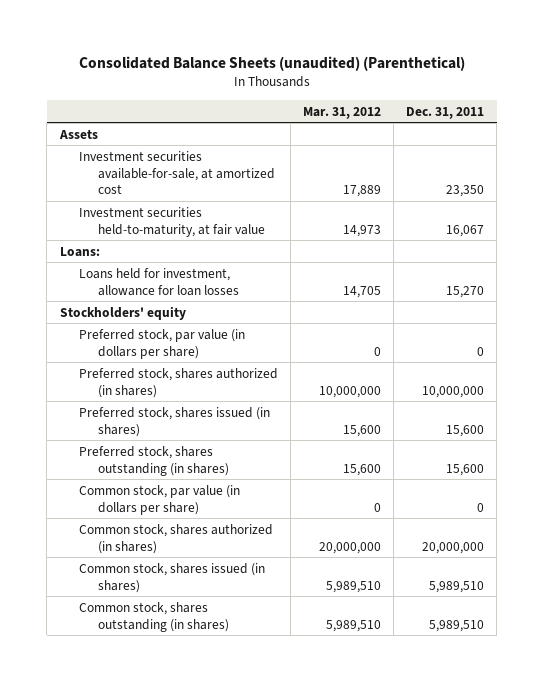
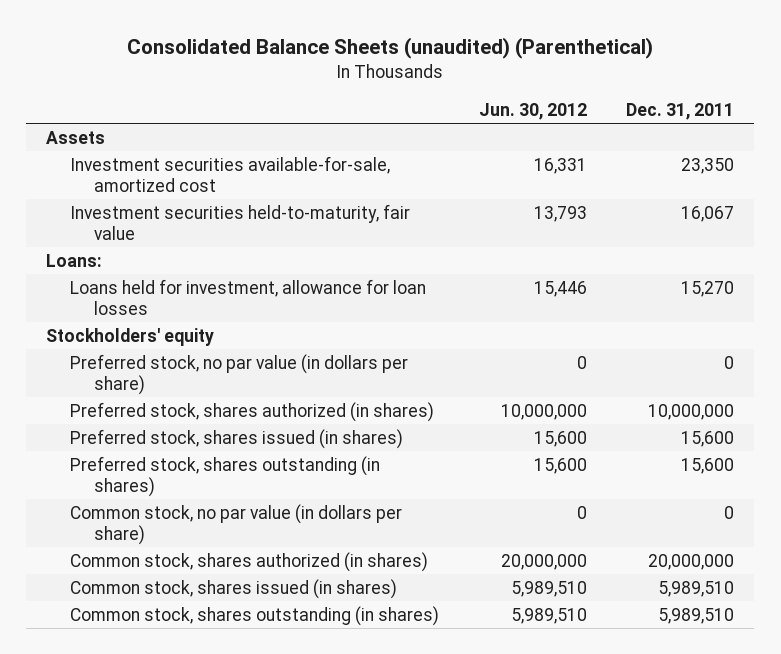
- | Mar. 31, 2012 | Dec. 31, 2011
+ | Jun. 30, 2012 | Dec. 31, 2011
- Investment securities available-for-sale, at amortized cost | 17,889 | 23,350
- Investment securities held-to-maturity, at fair value | 14,973 | 16,067
+ Investment securities available-for-sale, amortized cost | 16,331 | 23,350
+ Investment securities held-to-maturity, fair value | 13,793 | 16,067
- Preferred stock, par value (in dollars per share) | 0 | 0
+ Preferred stock, no par value (in dollars per share) | 0 | 0
- Common stock, par value (in dollars per share) | 0 | 0
+ Common stock, no par value (in dollars per share) | 0 | 0

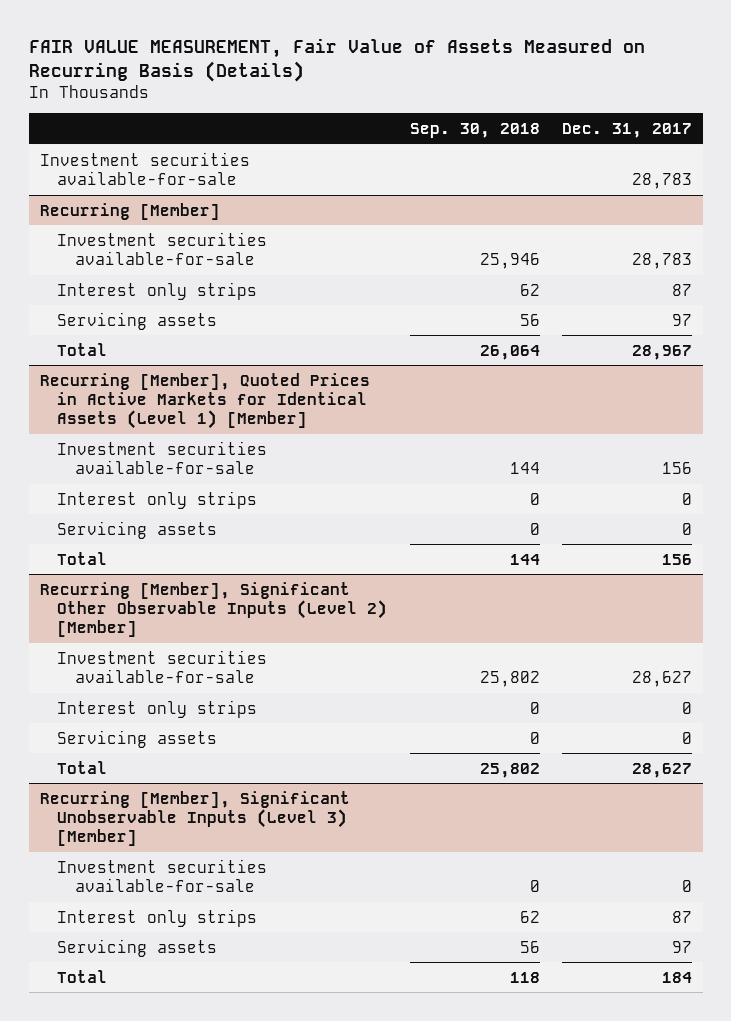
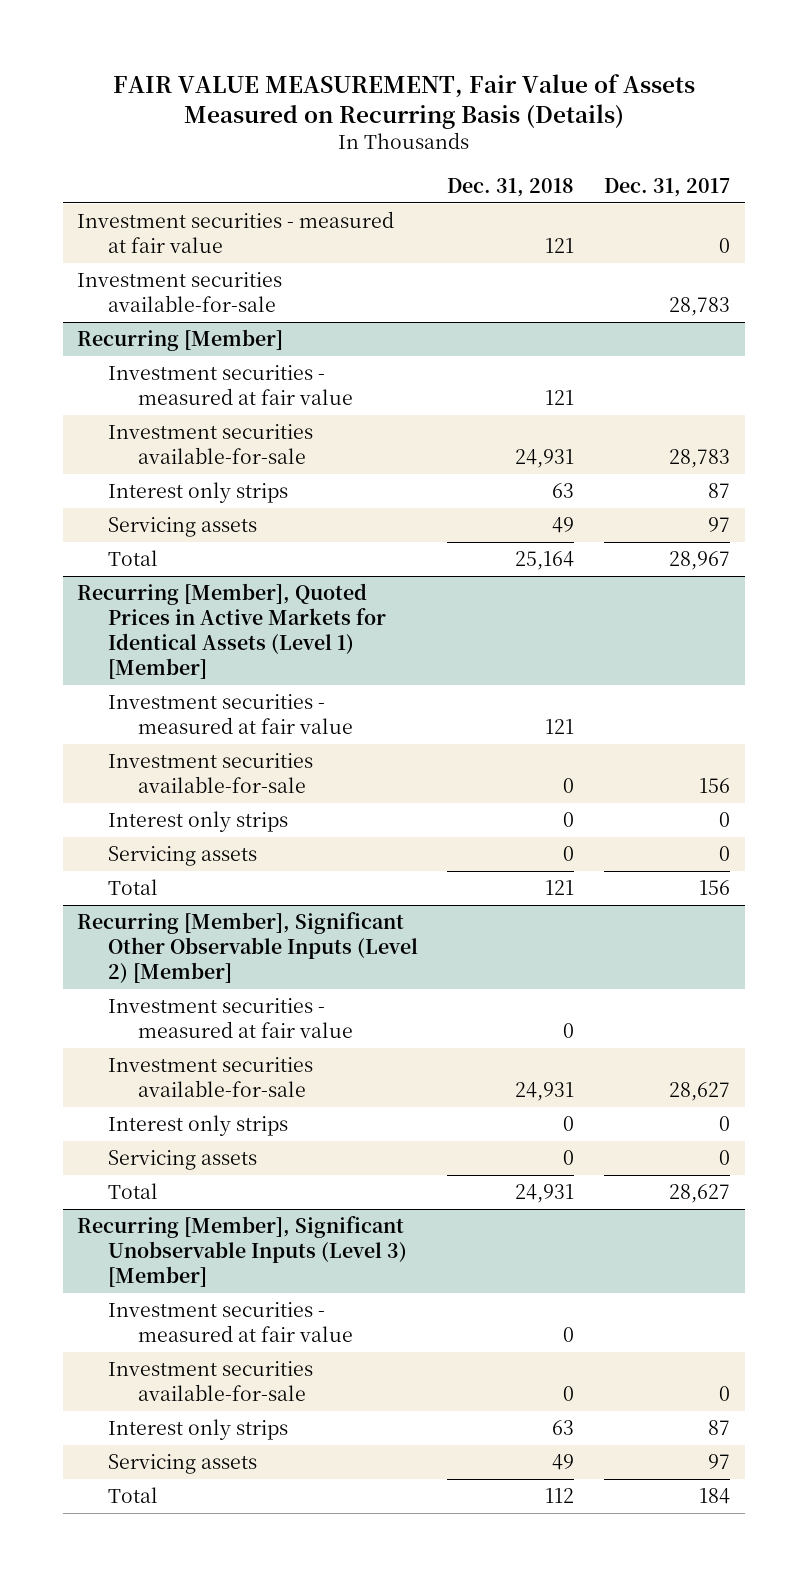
- | Sep. 30, 2018 | Dec. 31, 2017
+ | Dec. 31, 2018 | Dec. 31, 2017
+ Investment securities - measured at fair value | 121 | 0
@ Recurring [Member]
+ Investment securities - measured at fair value | 121 |
@ Recurring [Member], Quoted Prices in Active Markets for Identical Assets (Level 1) [Member]
+ Investment securities - measured at fair value | 121 |
@ Recurring [Member], Significant Other Observable Inputs (Level 2) [Member]
+ Investment securities - measured at fair value | 0 |
@ Recurring [Member], Significant Unobservable Inputs (Level 3) [Member]
+ Investment securities - measured at fair value | 0 |

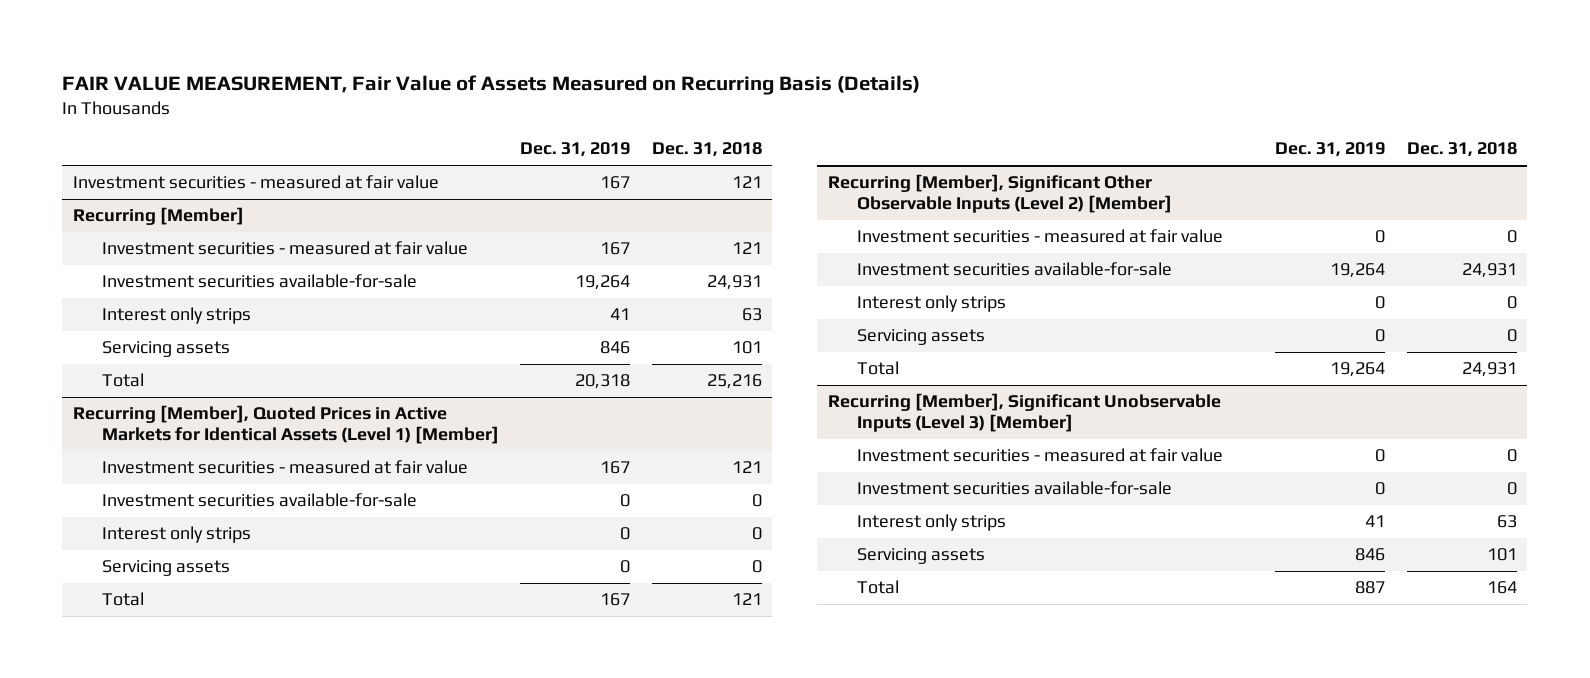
- | Dec. 31, 2018 | Dec. 31, 2017
+ | Dec. 31, 2019 | Dec. 31, 2018
- Investment securities available-for-sale | | 28,783
@ Recurring [Member]
- Servicing assets | 49 | 97
- Total | 25,164 | 28,967
+ Servicing assets | 846 | 101
+ Total | 20,318 | 25,216
@ Recurring [Member], Significant Unobservable Inputs (Level 3) [Member]
- Servicing assets | 49 | 97
- Total | 112 | 184
+ Servicing assets | 846 | 101
+ Total | 887 | 164

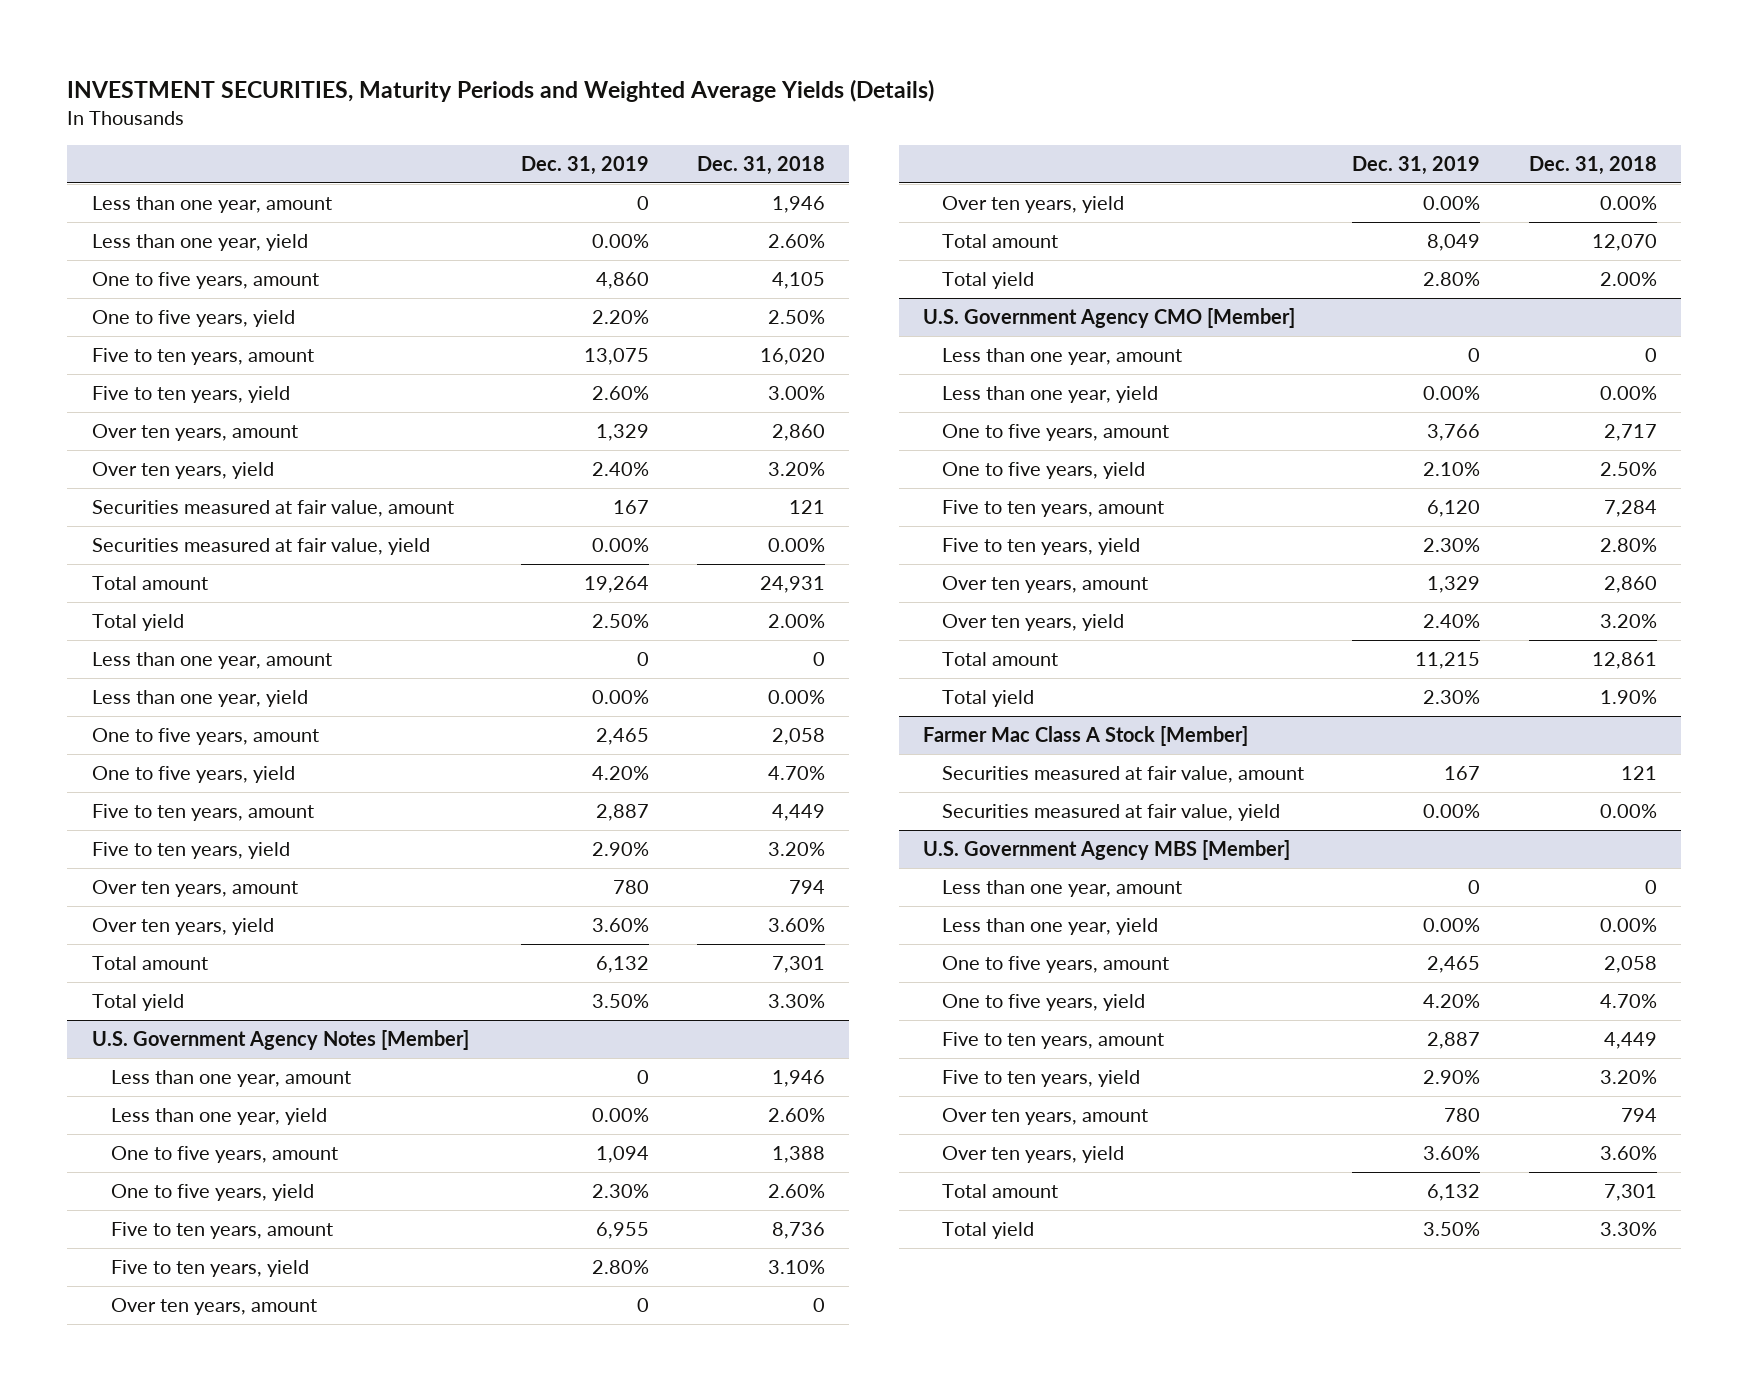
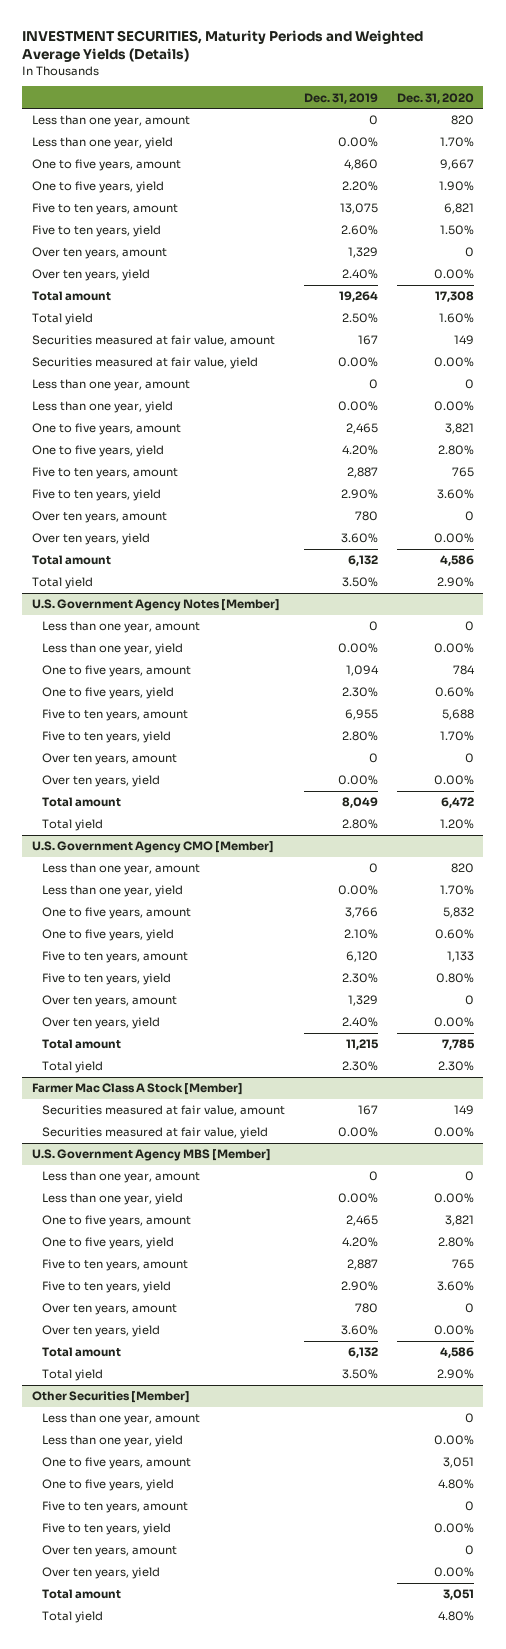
- | Dec. 31, 2019 | Dec. 31, 2018
+ | Dec. 31, 2019 | Dec. 31, 2020
moved down: Securities measured at fair value, amount | 167 | 149
moved down: Securities measured at fair value, yield | 0.00% | 0.00%
+ Other Securities [Member]
+ Less than one year, amount | | 0
+ Less than one year, yield | | 0.00%
+ One to five years, amount | | 3,051
+ One to five years, yield | | 4.80%
+ Five to ten years, amount | | 0
+ Five to ten years, yield | | 0.00%
+ Over ten years, amount | | 0
+ Over ten years, yield | | 0.00%
+ Total amount | | 3,051
+ Total yield | | 4.80%

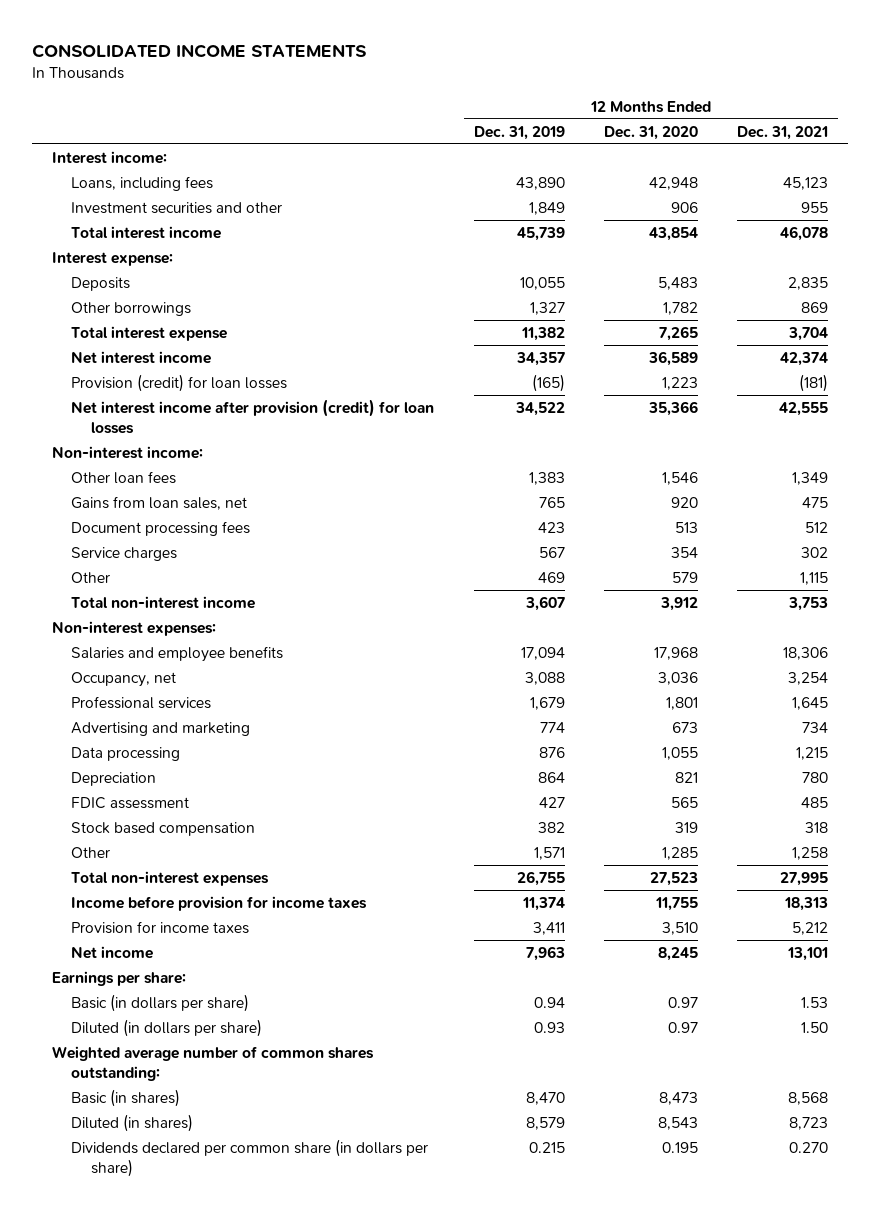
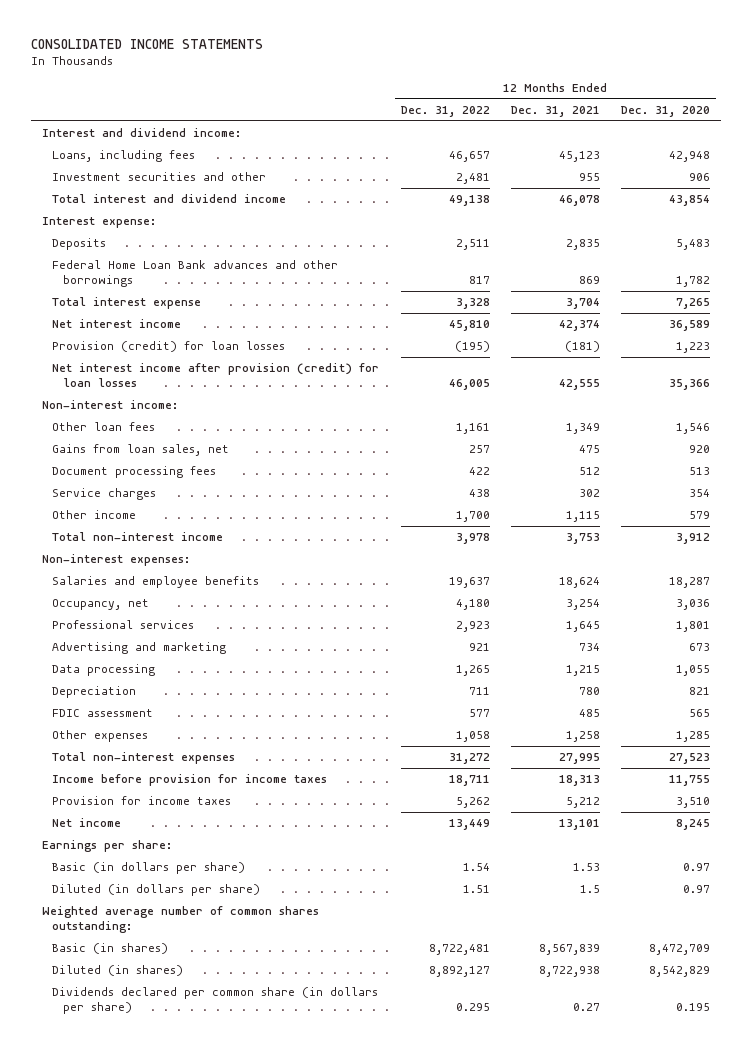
- | 12 Months Ended Dec. 31, 2019 | 12 Months Ended Dec. 31, 2020 | 12 Months Ended Dec. 31, 2021
+ | 12 Months Ended Dec. 31, 2022 | 12 Months Ended Dec. 31, 2021 | 12 Months Ended Dec. 31, 2020
- Interest income:
+ Interest and dividend income:
- Total interest income | 45,739 | 43,854 | 46,078
+ Total interest and dividend income | 49,138 | 46,078 | 43,854
- Other borrowings | 1,327 | 1,782 | 869
+ Federal Home Loan Bank advances and other borrowings | 817 | 869 | 1,782
- Other | 469 | 579 | 1,115
+ Other income | 1,700 | 1,115 | 579
- Salaries and employee benefits | 17,094 | 17,968 | 18,306
+ Salaries and employee benefits | 19,637 | 18,624 | 18,287
- Stock based compensation | 382 | 319 | 318
- Other | 1,571 | 1,285 | 1,258
+ Other expenses | 1,058 | 1,258 | 1,285
- Diluted (in dollars per share) | 0.93 | 0.97 | 1.50
+ Diluted (in dollars per share) | 1.51 | 1.5 | 0.97
- Basic (in shares) | 8,470 | 8,473 | 8,568
- Diluted (in shares) | 8,579 | 8,543 | 8,723
- Dividends declared per common share (in dollars per share) | 0.215 | 0.195 | 0.270
+ Basic (in shares) | 8,722,481 | 8,567,839 | 8,472,709
+ Diluted (in shares) | 8,892,127 | 8,722,938 | 8,542,829
+ Dividends declared per common share (in dollars per share) | 0.295 | 0.27 | 0.195

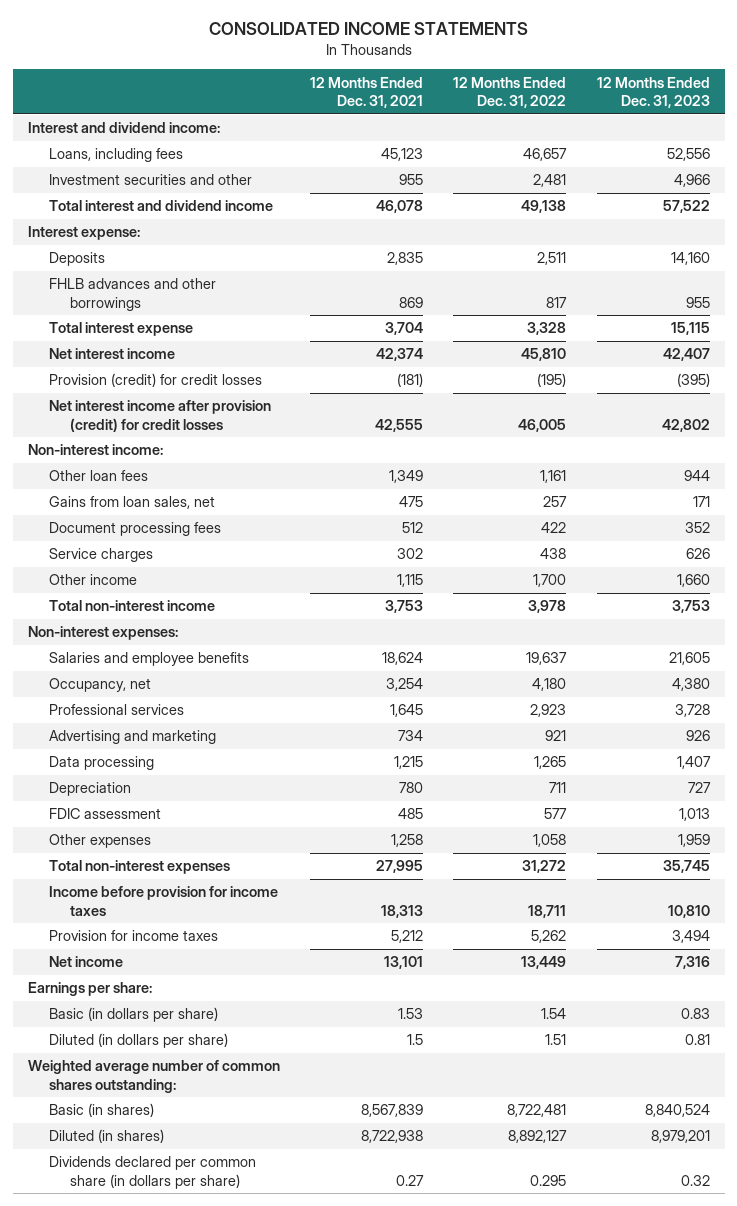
- | 12 Months Ended Dec. 31, 2022 | 12 Months Ended Dec. 31, 2021 | 12 Months Ended Dec. 31, 2020
+ | 12 Months Ended Dec. 31, 2021 | 12 Months Ended Dec. 31, 2022 | 12 Months Ended Dec. 31, 2023
- Federal Home Loan Bank advances and other borrowings | 817 | 869 | 1,782
+ FHLB advances and other borrowings | 869 | 817 | 955
- Provision (credit) for loan losses | (195) | (181) | 1,223
- Net interest income after provision (credit) for loan losses | 46,005 | 42,555 | 35,366
+ Provision (credit) for credit losses | (181) | (195) | (395)
+ Net interest income after provision (credit) for credit losses | 42,555 | 46,005 | 42,802

